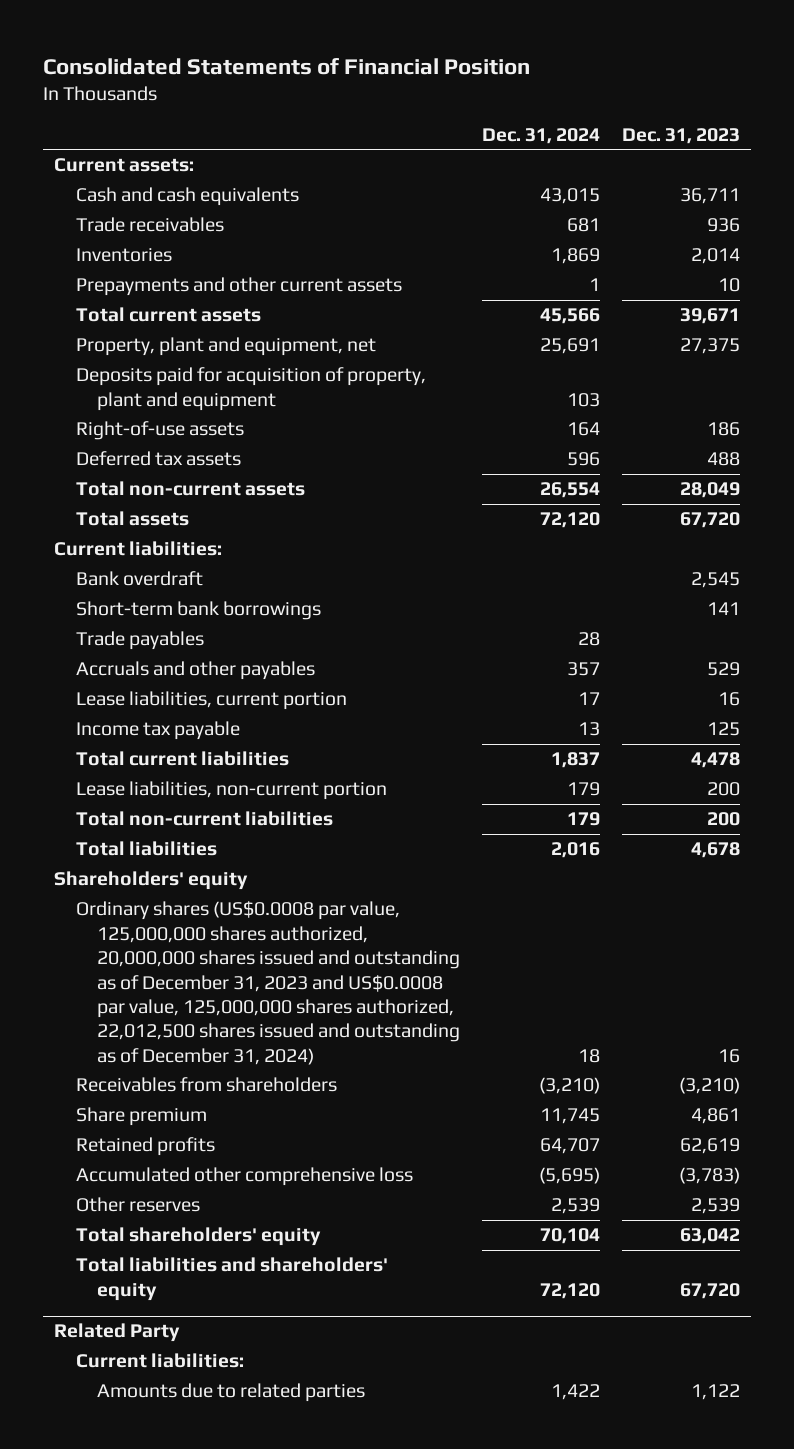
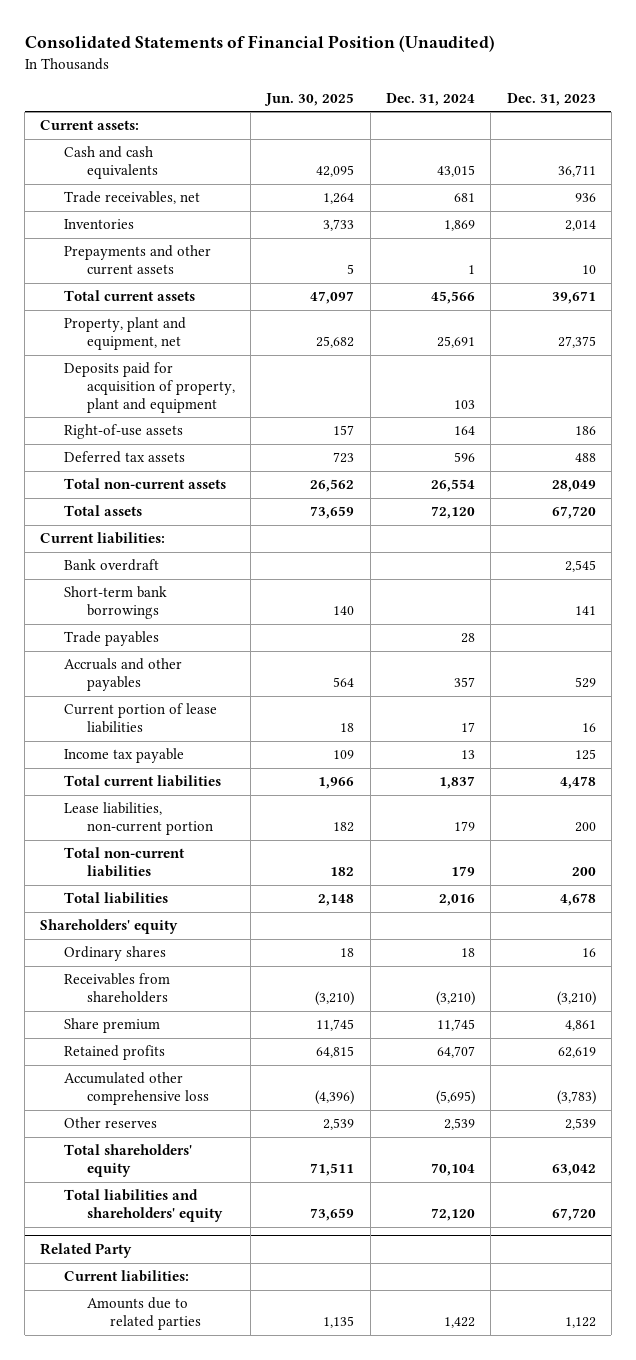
- Consolidated Statements of Financial Position
+ Consolidated Statements of Financial Position (Unaudited)
- | Dec. 31, 2024 | Dec. 31, 2023
+ | Jun. 30, 2025 | Dec. 31, 2024 | Dec. 31, 2023
- Trade receivables | 681 | 936
+ Trade receivables, net | 1,264 | 681 | 936
- Lease liabilities, current portion | 17 | 16
+ Current portion of lease liabilities | 18 | 17 | 16
- Ordinary shares (US$0.0008 par value, 125,000,000 shares authorized, 20,000,000 shares issued and outstanding as of December 31, 2023 and US$0.0008 par value, 125,000,000 shares authorized, 22,012,500 shares issued and outstanding as of December 31, 2024) | 18 | 16
+ Ordinary shares | 18 | 18 | 16

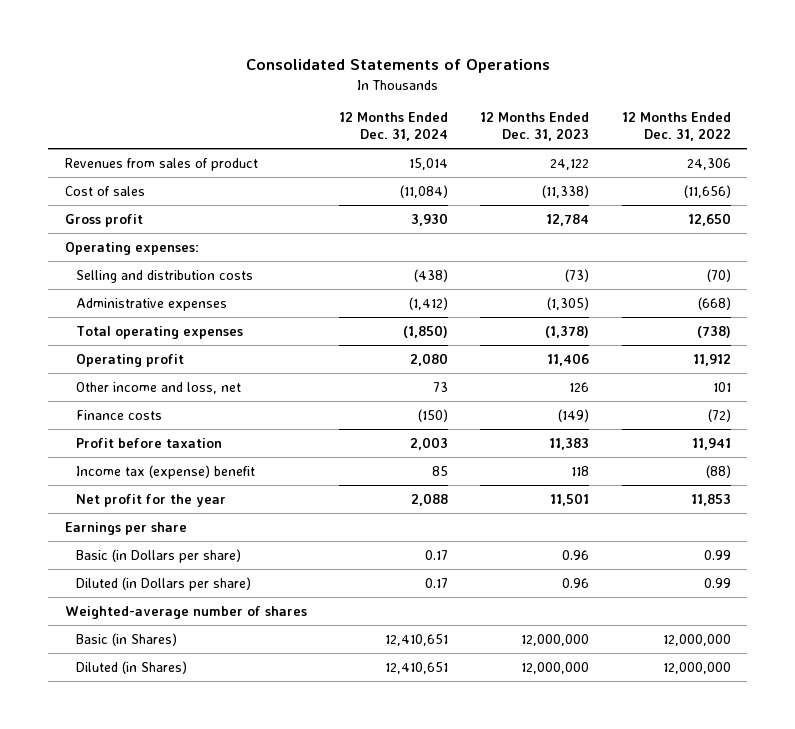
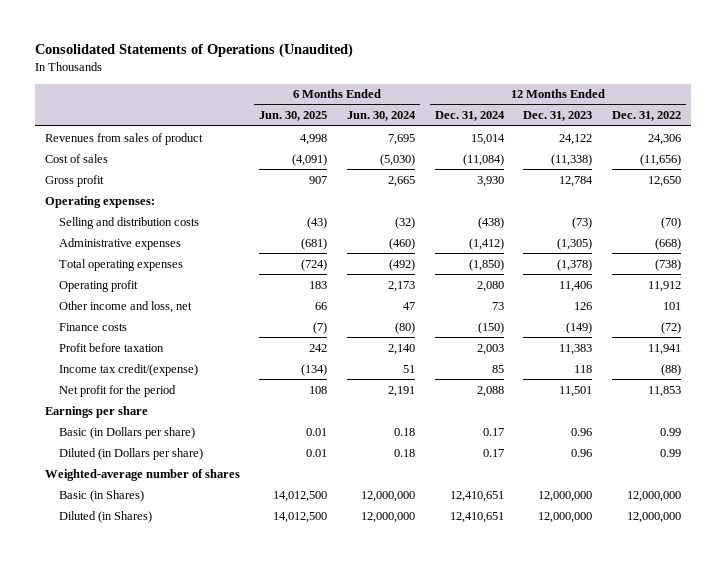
- Consolidated Statements of Operations
+ Consolidated Statements of Operations (Unaudited)
- | 12 Months Ended Dec. 31, 2024 | 12 Months Ended Dec. 31, 2023 | 12 Months Ended Dec. 31, 2022
+ | 6 Months Ended Jun. 30, 2025 | 6 Months Ended Jun. 30, 2024 | 12 Months Ended Dec. 31, 2024 | 12 Months Ended Dec. 31, 2023 | 12 Months Ended Dec. 31, 2022
- Income tax (expense) benefit | 85 | 118 | (88)
- Net profit for the year | 2,088 | 11,501 | 11,853
+ Income tax credit/(expense) | (134) | 51 | 85 | 118 | (88)
+ Net profit for the period | 108 | 2,191 | 2,088 | 11,501 | 11,853

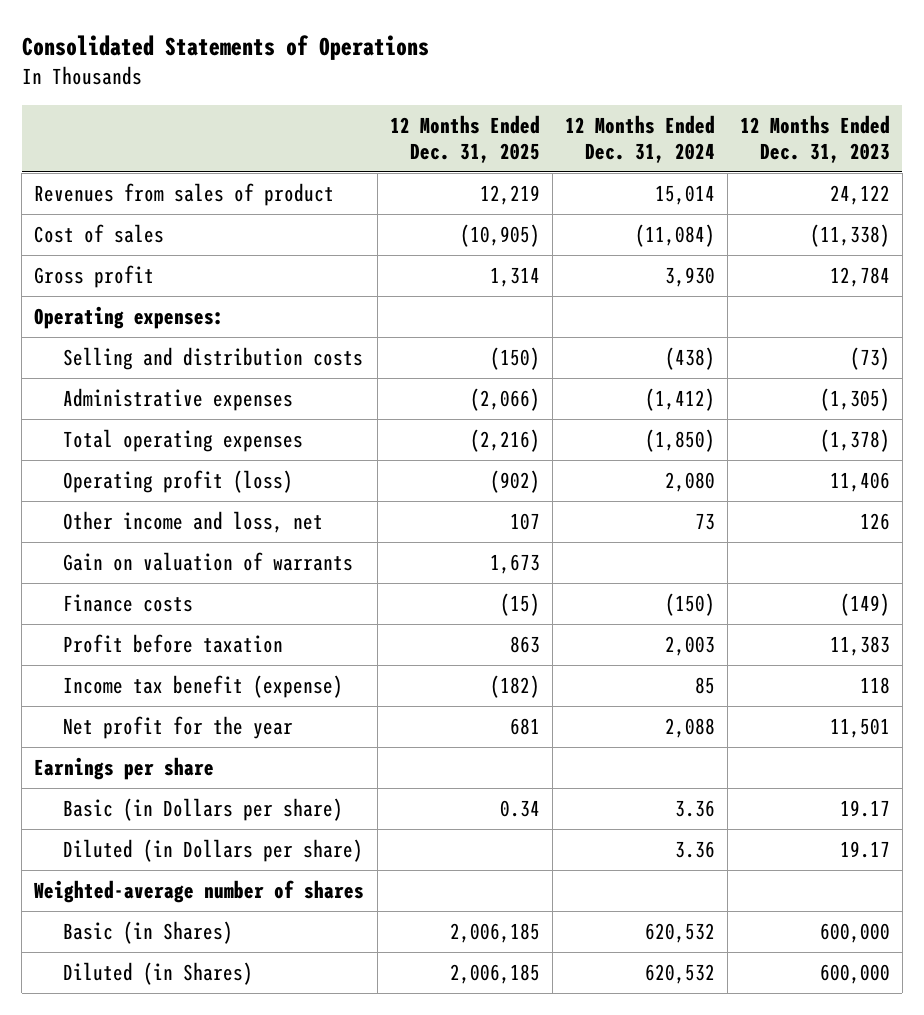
- Consolidated Statements of Operations (Unaudited)
+ Consolidated Statements of Operations
- | 6 Months Ended Jun. 30, 2025 | 6 Months Ended Jun. 30, 2024 | 12 Months Ended Dec. 31, 2024 | 12 Months Ended Dec. 31, 2023 | 12 Months Ended Dec. 31, 2022
+ | 12 Months Ended Dec. 31, 2025 | 12 Months Ended Dec. 31, 2024 | 12 Months Ended Dec. 31, 2023
- Operating profit | 183 | 2,173 | 2,080 | 11,406 | 11,912
+ Operating profit (loss) | (902) | 2,080 | 11,406
+ Gain on valuation of warrants | 1,673 | |
- Income tax credit/(expense) | (134) | 51 | 85 | 118 | (88)
- Net profit for the period | 108 | 2,191 | 2,088 | 11,501 | 11,853
+ Income tax benefit (expense) | (182) | 85 | 118
+ Net profit for the year | 681 | 2,088 | 11,501
- Basic (in Dollars per share) | 0.01 | 0.18 | 0.17 | 0.96 | 0.99
- Diluted (in Dollars per share) | 0.01 | 0.18 | 0.17 | 0.96 | 0.99
+ Basic (in Dollars per share) | 0.34 | 3.36 | 19.17
+ Diluted (in Dollars per share) | | 3.36 | 19.17
- Basic (in Shares) | 14,012,500 | 12,000,000 | 12,410,651 | 12,000,000 | 12,000,000
- Diluted (in Shares) | 14,012,500 | 12,000,000 | 12,410,651 | 12,000,000 | 12,000,000
+ Basic (in Shares) | 2,006,185 | 620,532 | 600,000
+ Diluted (in Shares) | 2,006,185 | 620,532 | 600,000

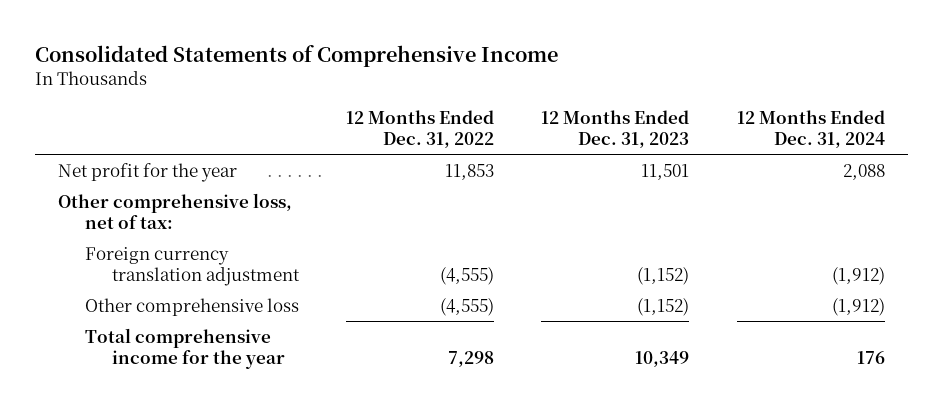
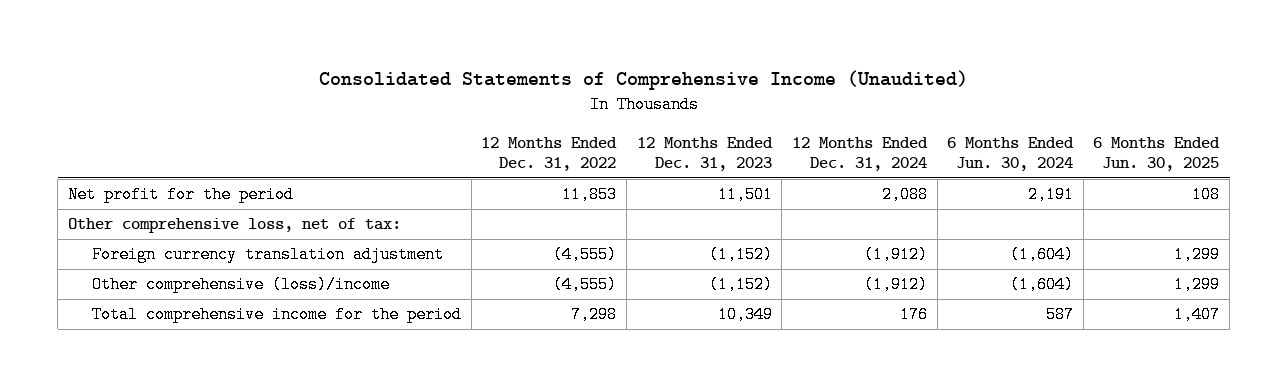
- Consolidated Statements of Comprehensive Income
+ Consolidated Statements of Comprehensive Income (Unaudited)
- | 12 Months Ended Dec. 31, 2022 | 12 Months Ended Dec. 31, 2023 | 12 Months Ended Dec. 31, 2024
+ | 12 Months Ended Dec. 31, 2022 | 12 Months Ended Dec. 31, 2023 | 12 Months Ended Dec. 31, 2024 | 6 Months Ended Jun. 30, 2024 | 6 Months Ended Jun. 30, 2025
- Net profit for the year | 11,853 | 11,501 | 2,088
+ Net profit for the period | 11,853 | 11,501 | 2,088 | 2,191 | 108
- Other comprehensive loss | (4,555) | (1,152) | (1,912)
- Total comprehensive income for the year | 7,298 | 10,349 | 176
+ Other comprehensive (loss)/income | (4,555) | (1,152) | (1,912) | (1,604) | 1,299
+ Total comprehensive income for the period | 7,298 | 10,349 | 176 | 587 | 1,407

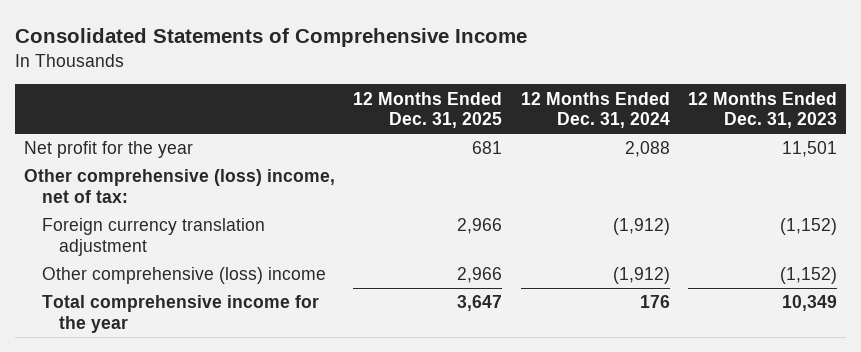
- Consolidated Statements of Comprehensive Income (Unaudited)
+ Consolidated Statements of Comprehensive Income
- | 12 Months Ended Dec. 31, 2022 | 12 Months Ended Dec. 31, 2023 | 12 Months Ended Dec. 31, 2024 | 6 Months Ended Jun. 30, 2024 | 6 Months Ended Jun. 30, 2025
+ | 12 Months Ended Dec. 31, 2025 | 12 Months Ended Dec. 31, 2024 | 12 Months Ended Dec. 31, 2023
- Net profit for the period | 11,853 | 11,501 | 2,088 | 2,191 | 108
- Other comprehensive loss, net of tax:
+ Net profit for the year | 681 | 2,088 | 11,501
+ Other comprehensive (loss) income, net of tax:
- Other comprehensive (loss)/income | (4,555) | (1,152) | (1,912) | (1,604) | 1,299
- Total comprehensive income for the period | 7,298 | 10,349 | 176 | 587 | 1,407
+ Other comprehensive (loss) income | 2,966 | (1,912) | (1,152)
+ Total comprehensive income for the year | 3,647 | 176 | 10,349

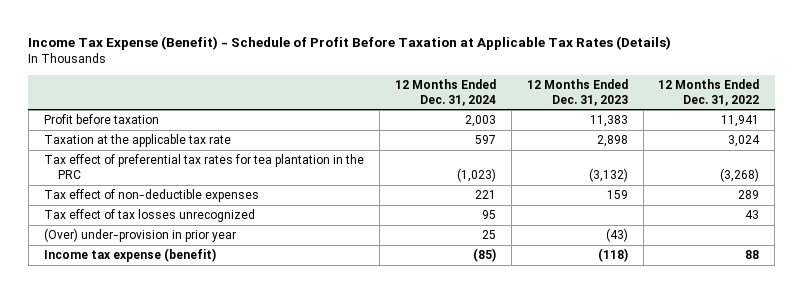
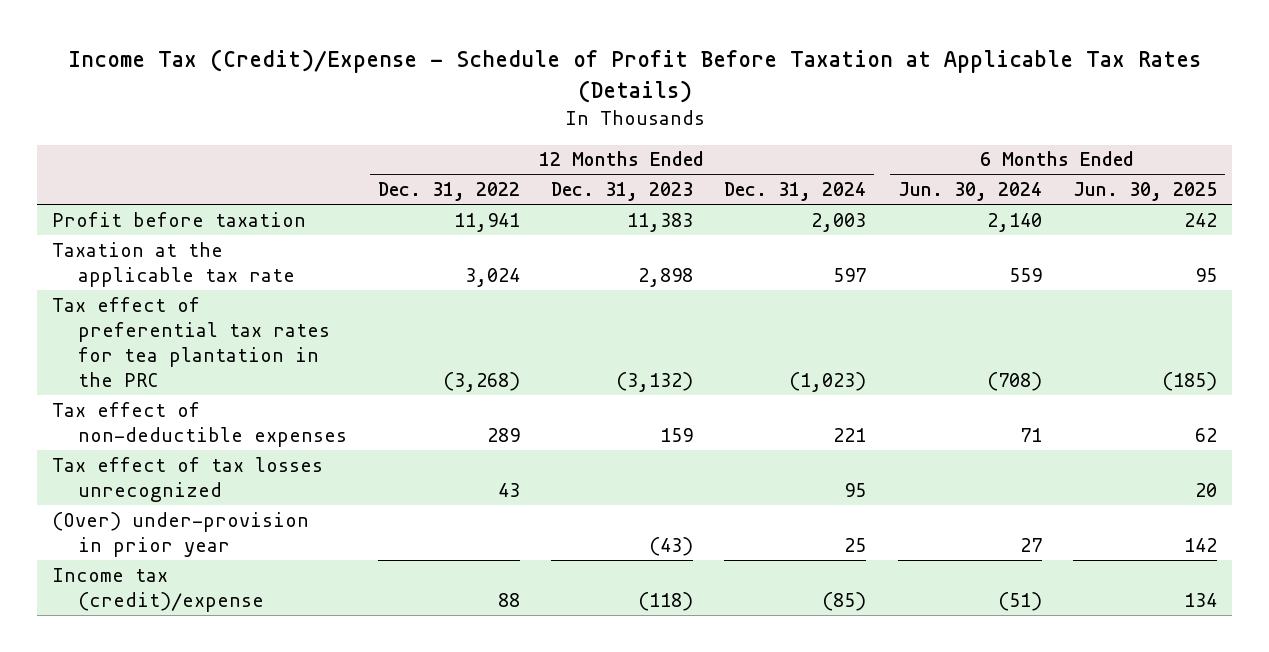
- Income Tax Expense (Benefit) - Schedule of Profit Before Taxation at Applicable Tax Rates (Details)
+ Income Tax (Credit)/Expense - Schedule of Profit Before Taxation at Applicable Tax Rates (Details)
- | 12 Months Ended Dec. 31, 2024 | 12 Months Ended Dec. 31, 2023 | 12 Months Ended Dec. 31, 2022
+ | 12 Months Ended Dec. 31, 2022 | 12 Months Ended Dec. 31, 2023 | 12 Months Ended Dec. 31, 2024 | 6 Months Ended Jun. 30, 2024 | 6 Months Ended Jun. 30, 2025
- Income tax expense (benefit) | (85) | (118) | 88
+ Income tax (credit)/expense | 88 | (118) | (85) | (51) | 134

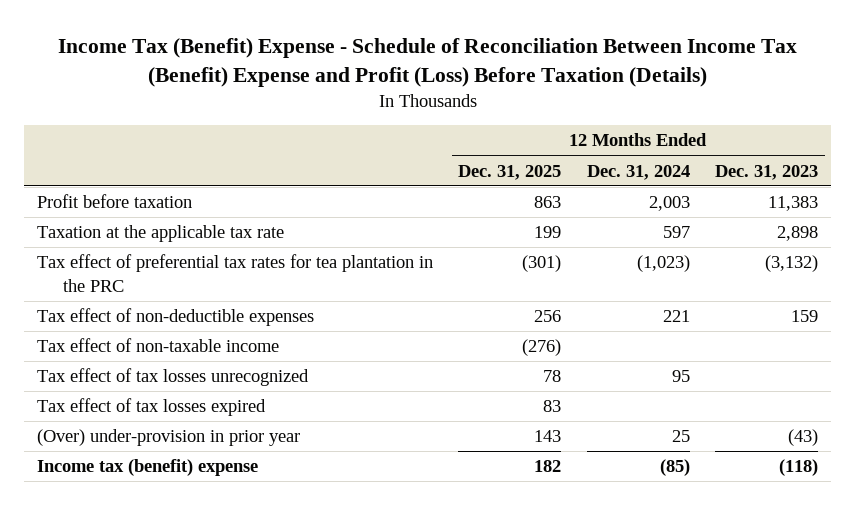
- Income Tax (Credit)/Expense - Schedule of Profit Before Taxation at Applicable Tax Rates (Details)
+ Income Tax (Benefit) Expense - Schedule of Reconciliation Between Income Tax (Benefit) Expense and Profit (Loss) Before Taxation (Details)
- | 12 Months Ended Dec. 31, 2022 | 12 Months Ended Dec. 31, 2023 | 12 Months Ended Dec. 31, 2024 | 6 Months Ended Jun. 30, 2024 | 6 Months Ended Jun. 30, 2025
+ | 12 Months Ended Dec. 31, 2025 | 12 Months Ended Dec. 31, 2024 | 12 Months Ended Dec. 31, 2023
+ Tax effect of non-taxable income | (276) | |
+ Tax effect of tax losses expired | 83 | |
- Income tax (credit)/expense | 88 | (118) | (85) | (51) | 134
+ Income tax (benefit) expense | 182 | (85) | (118)

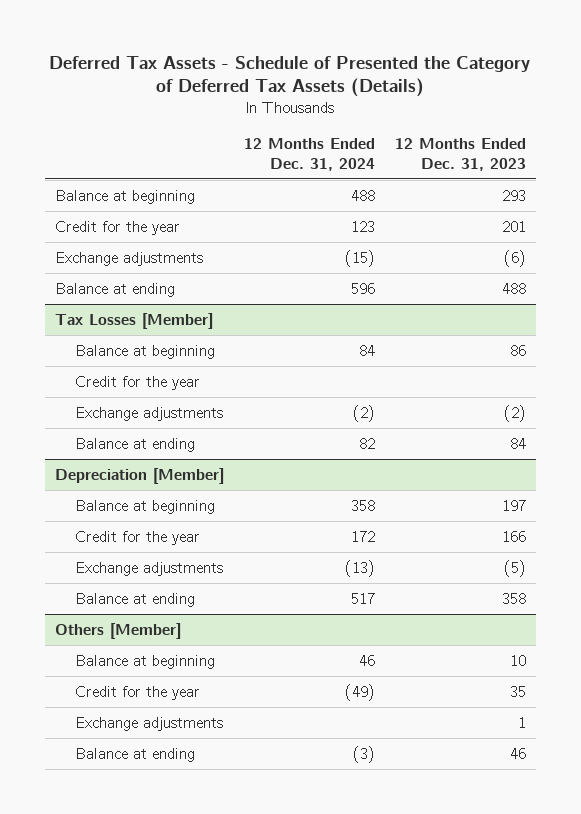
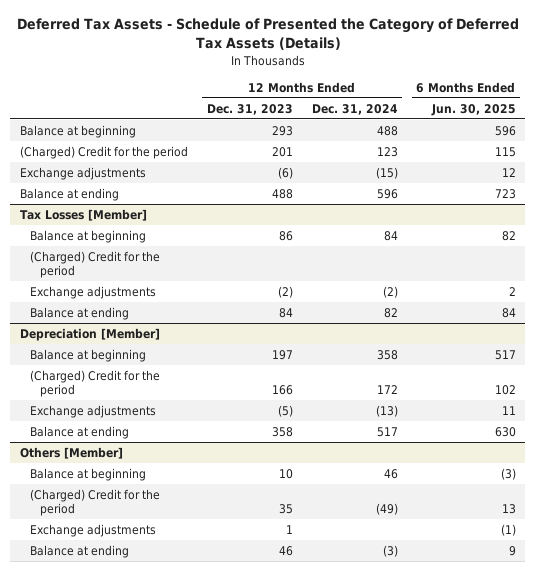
- | 12 Months Ended Dec. 31, 2024 | 12 Months Ended Dec. 31, 2023
+ | 12 Months Ended Dec. 31, 2023 | 12 Months Ended Dec. 31, 2024 | 6 Months Ended Jun. 30, 2025
- Credit for the year | 123 | 201
+ (Charged) Credit for the period | 201 | 123 | 115
@ Tax Losses [Member]
- Credit for the year
+ (Charged) Credit for the period
@ Depreciation [Member]
- Credit for the year | 172 | 166
+ (Charged) Credit for the period | 166 | 172 | 102
@ Others [Member]
- Credit for the year | (49) | 35
+ (Charged) Credit for the period | 35 | (49) | 13

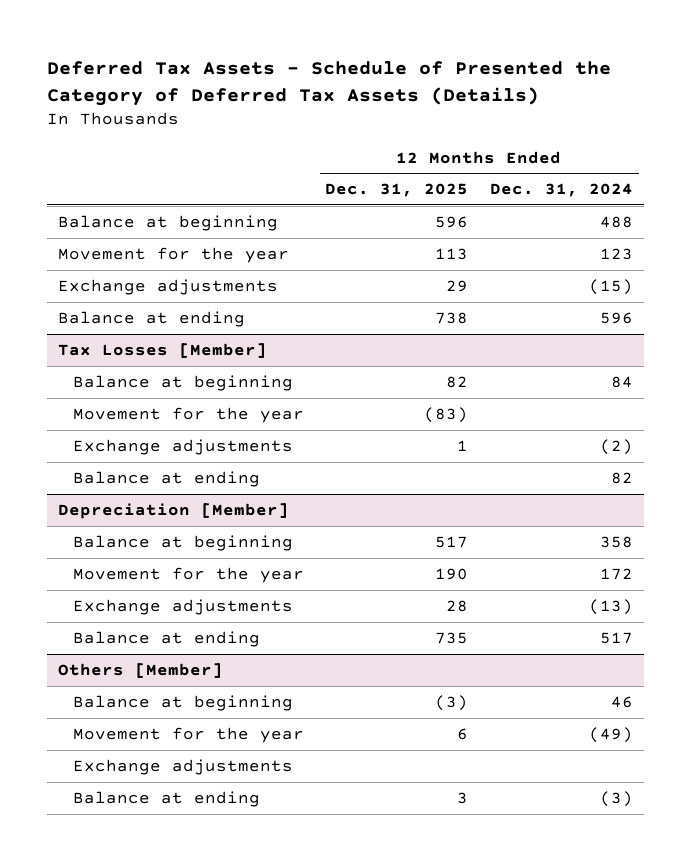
- | 12 Months Ended Dec. 31, 2023 | 12 Months Ended Dec. 31, 2024 | 6 Months Ended Jun. 30, 2025
+ | 12 Months Ended Dec. 31, 2025 | 12 Months Ended Dec. 31, 2024
- (Charged) Credit for the period | 201 | 123 | 115
+ Movement for the year | 113 | 123
@ Tax Losses [Member]
- (Charged) Credit for the period
+ Movement for the year | (83) |
@ Depreciation [Member]
- (Charged) Credit for the period | 166 | 172 | 102
+ Movement for the year | 190 | 172
@ Others [Member]
- (Charged) Credit for the period | 35 | (49) | 13
+ Movement for the year | 6 | (49)

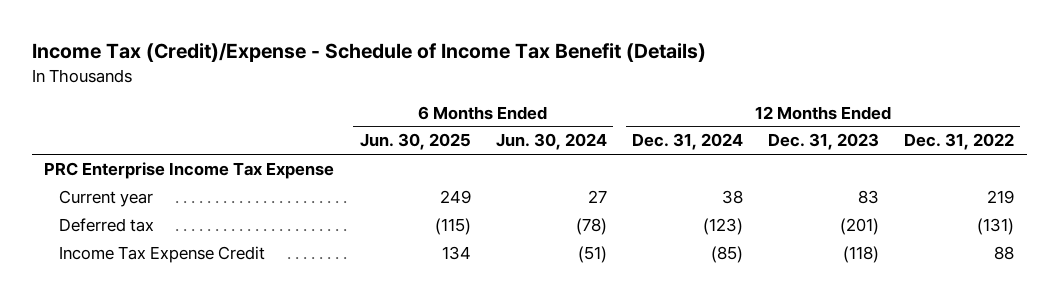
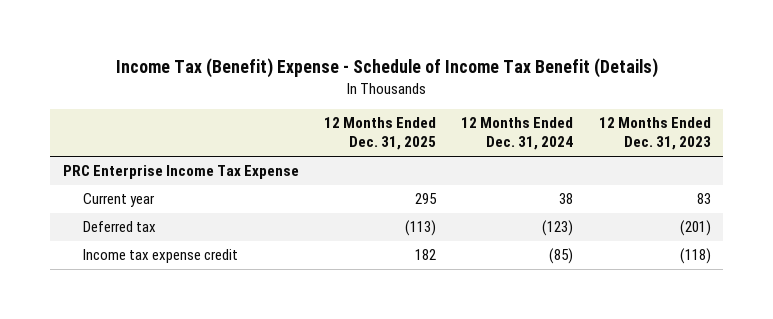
- Income Tax (Credit)/Expense - Schedule of Income Tax Benefit (Details)
+ Income Tax (Benefit) Expense - Schedule of Income Tax Benefit (Details)
- | 6 Months Ended Jun. 30, 2025 | 6 Months Ended Jun. 30, 2024 | 12 Months Ended Dec. 31, 2024 | 12 Months Ended Dec. 31, 2023 | 12 Months Ended Dec. 31, 2022
+ | 12 Months Ended Dec. 31, 2025 | 12 Months Ended Dec. 31, 2024 | 12 Months Ended Dec. 31, 2023
- Income Tax Expense Credit | 134 | (51) | (85) | (118) | 88
+ Income tax expense credit | 182 | (85) | (118)

